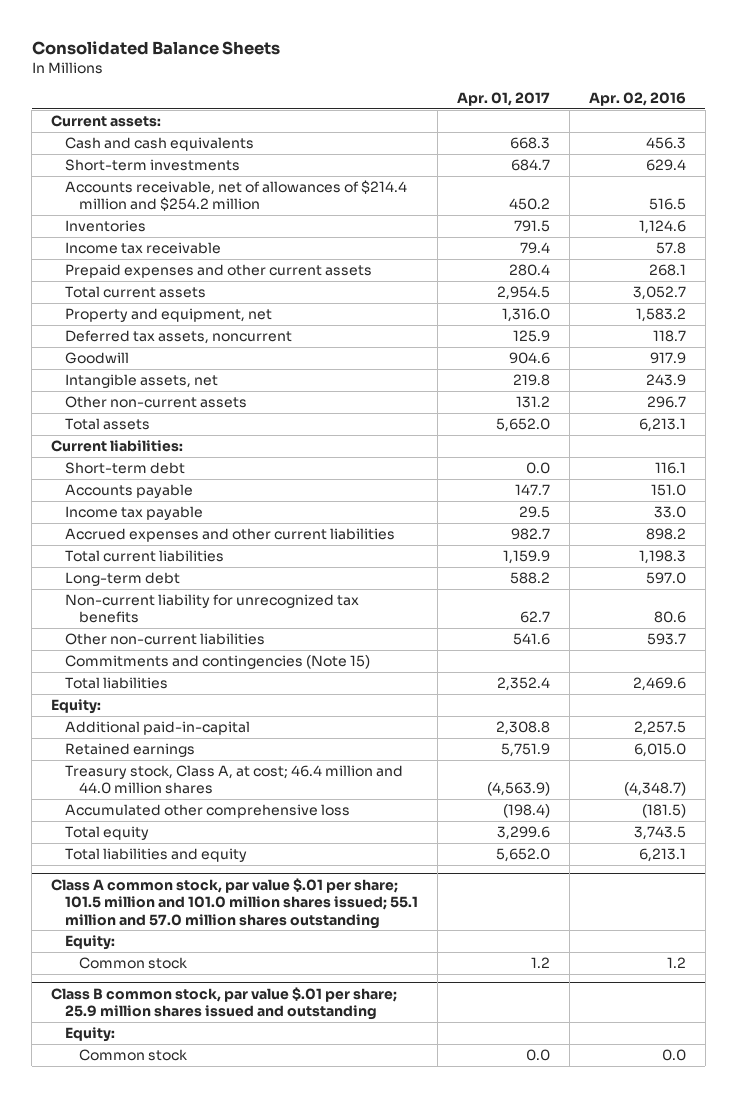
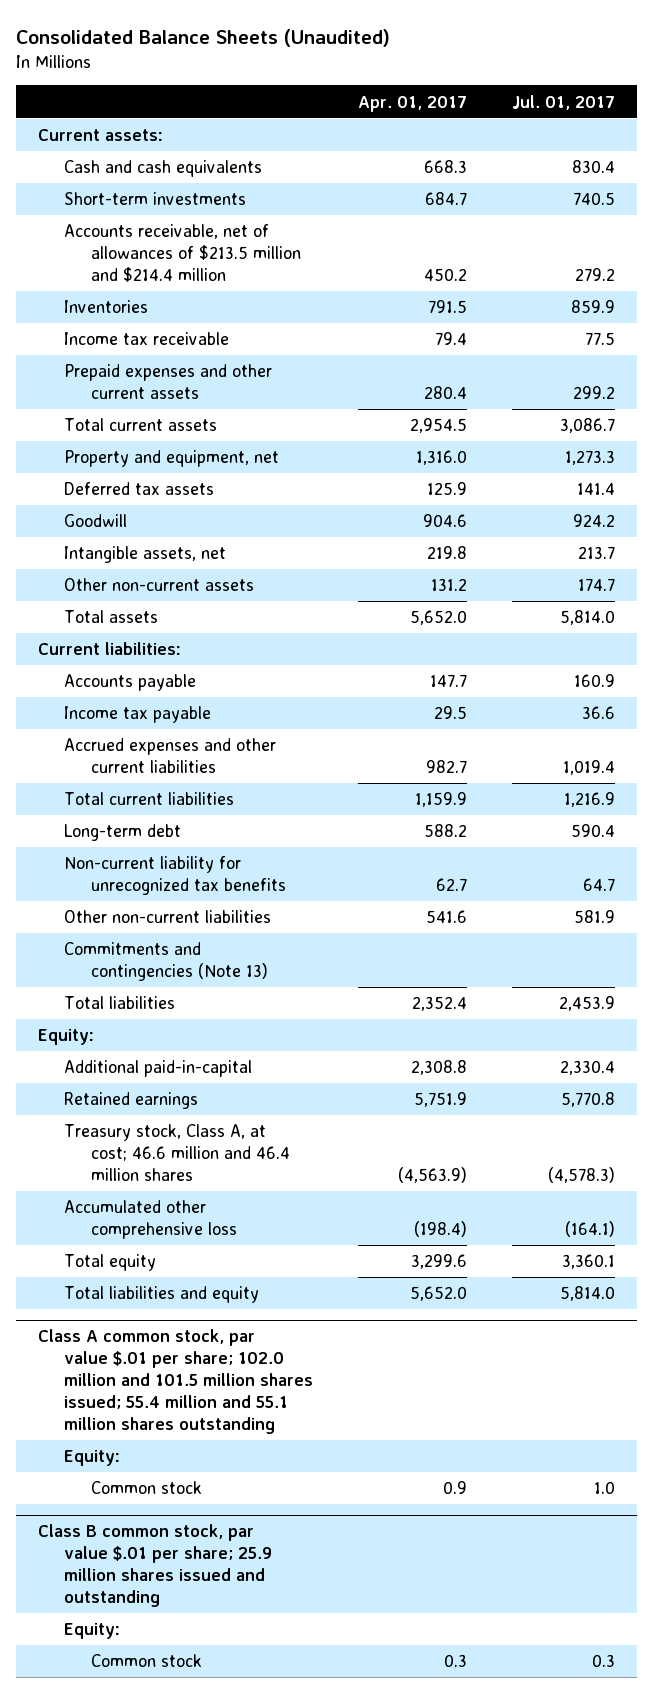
- Consolidated Balance Sheets
+ Consolidated Balance Sheets (Unaudited)
- | Apr. 01, 2017 | Apr. 02, 2016
+ | Apr. 01, 2017 | Jul. 01, 2017
- Accounts receivable, net of allowances of $214.4 million and $254.2 million | 450.2 | 516.5
+ Accounts receivable, net of allowances of $213.5 million and $214.4 million | 450.2 | 279.2
- Deferred tax assets, noncurrent | 125.9 | 118.7
+ Deferred tax assets | 125.9 | 141.4
- Short-term debt | 0.0 | 116.1
- Commitments and contingencies (Note 15)
+ Commitments and contingencies (Note 13)
- Treasury stock, Class A, at cost; 46.4 million and 44.0 million shares | (4,563.9) | (4,348.7)
+ Treasury stock, Class A, at cost; 46.6 million and 46.4 million shares | (4,563.9) | (4,578.3)
- Class A common stock, par value $.01 per share; 101.5 million and 101.0 million shares issued; 55.1 million and 57.0 million shares outstanding
+ Class A common stock, par value $.01 per share; 102.0 million and 101.5 million shares issued; 55.4 million and 55.1 million shares outstanding
- Common stock | 1.2 | 1.2
+ Common stock | 0.9 | 1.0
@ Class B common stock, par value $.01 per share; 25.9 million shares issued and outstanding
- Common stock | 0.0 | 0.0
+ Common stock | 0.3 | 0.3

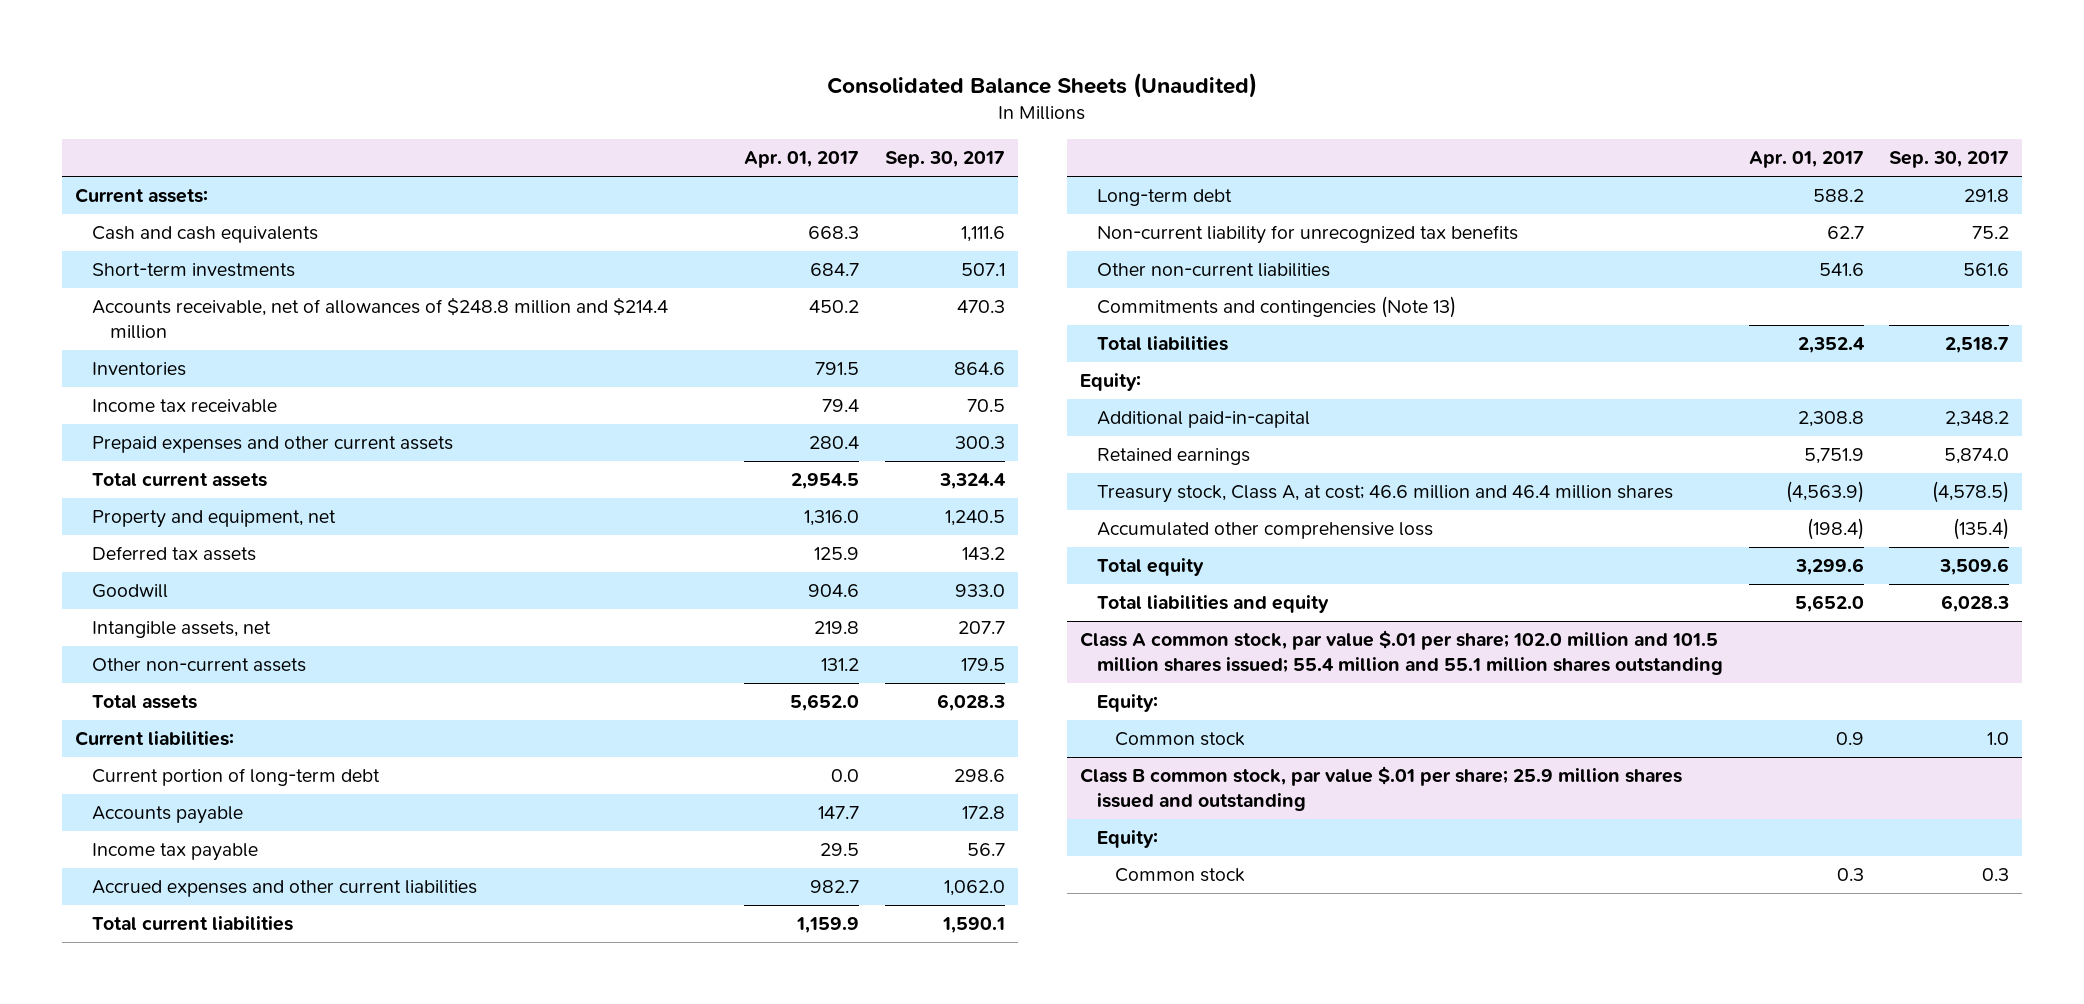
- | Apr. 01, 2017 | Jul. 01, 2017
+ | Apr. 01, 2017 | Sep. 30, 2017
- Accounts receivable, net of allowances of $213.5 million and $214.4 million | 450.2 | 279.2
+ Accounts receivable, net of allowances of $248.8 million and $214.4 million | 450.2 | 470.3
+ Current portion of long-term debt | 0.0 | 298.6

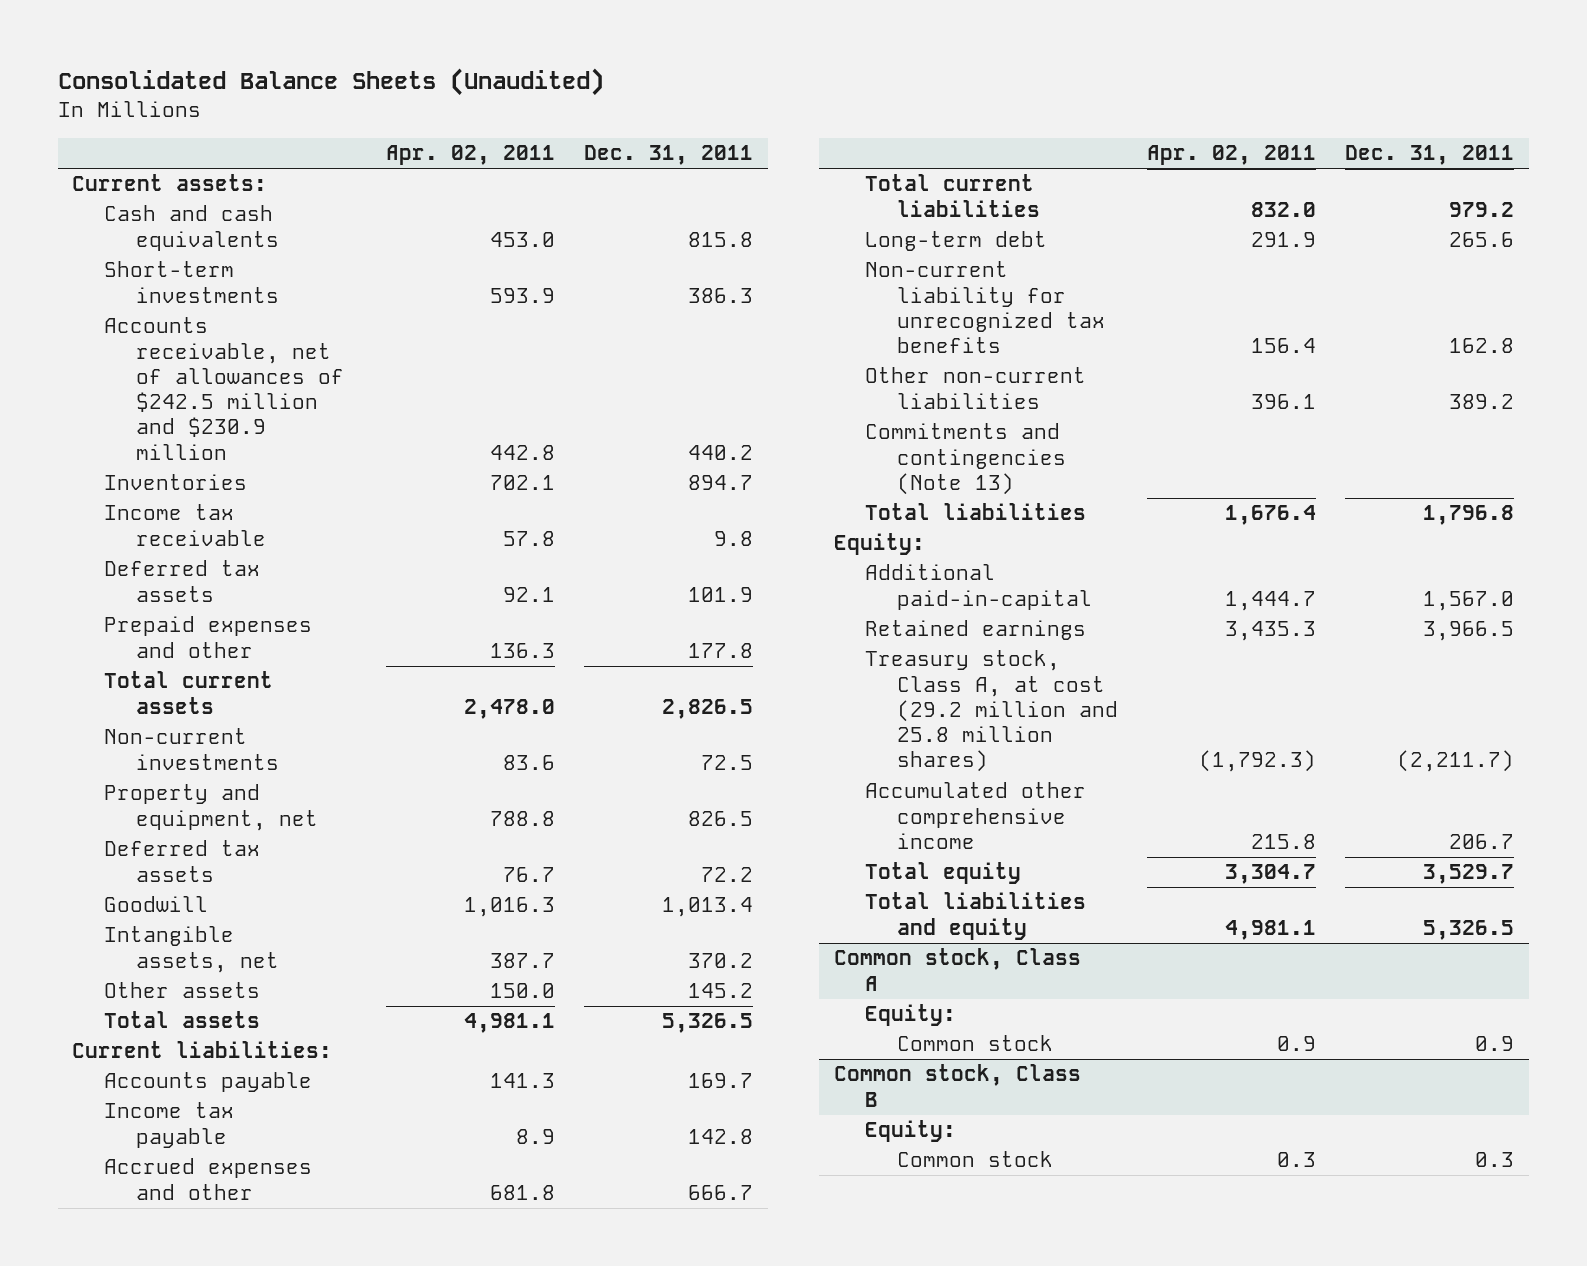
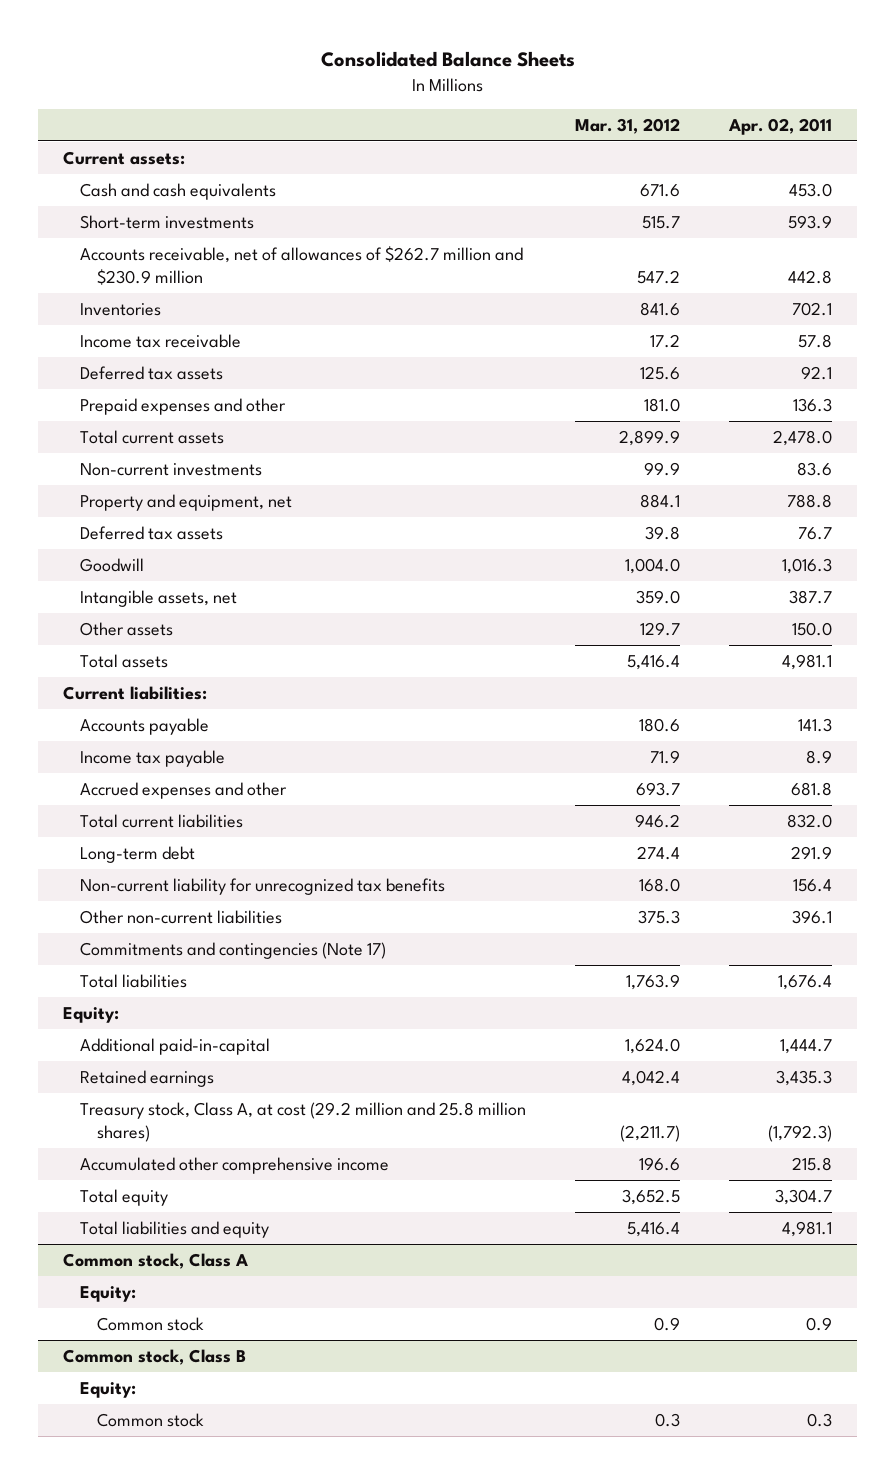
- Consolidated Balance Sheets (Unaudited)
+ Consolidated Balance Sheets
- | Apr. 02, 2011 | Dec. 31, 2011
+ | Mar. 31, 2012 | Apr. 02, 2011
- Accounts receivable, net of allowances of $242.5 million and $230.9 million | 442.8 | 440.2
+ Accounts receivable, net of allowances of $262.7 million and $230.9 million | 547.2 | 442.8
- Commitments and contingencies (Note 13)
+ Commitments and contingencies (Note 17)

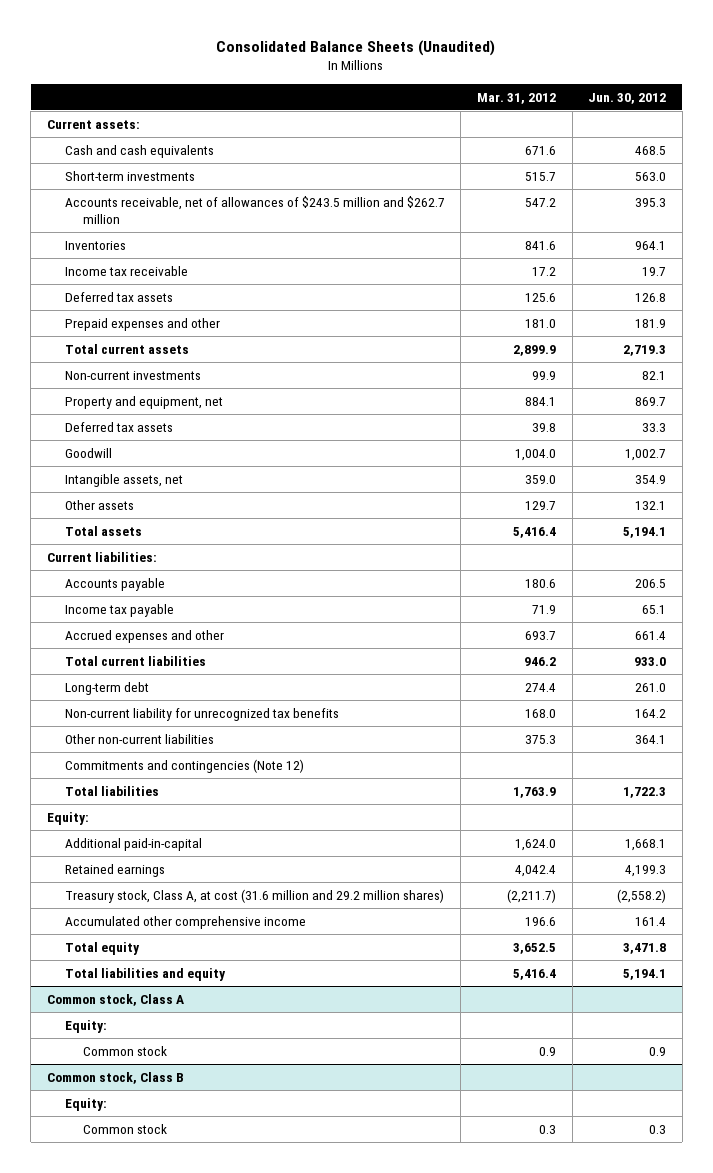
- Consolidated Balance Sheets
+ Consolidated Balance Sheets (Unaudited)
- | Mar. 31, 2012 | Apr. 02, 2011
+ | Mar. 31, 2012 | Jun. 30, 2012
- Accounts receivable, net of allowances of $262.7 million and $230.9 million | 547.2 | 442.8
+ Accounts receivable, net of allowances of $243.5 million and $262.7 million | 547.2 | 395.3
- Commitments and contingencies (Note 17)
+ Commitments and contingencies (Note 12)
- Treasury stock, Class A, at cost (29.2 million and 25.8 million shares) | (2,211.7) | (1,792.3)
+ Treasury stock, Class A, at cost (31.6 million and 29.2 million shares) | (2,211.7) | (2,558.2)

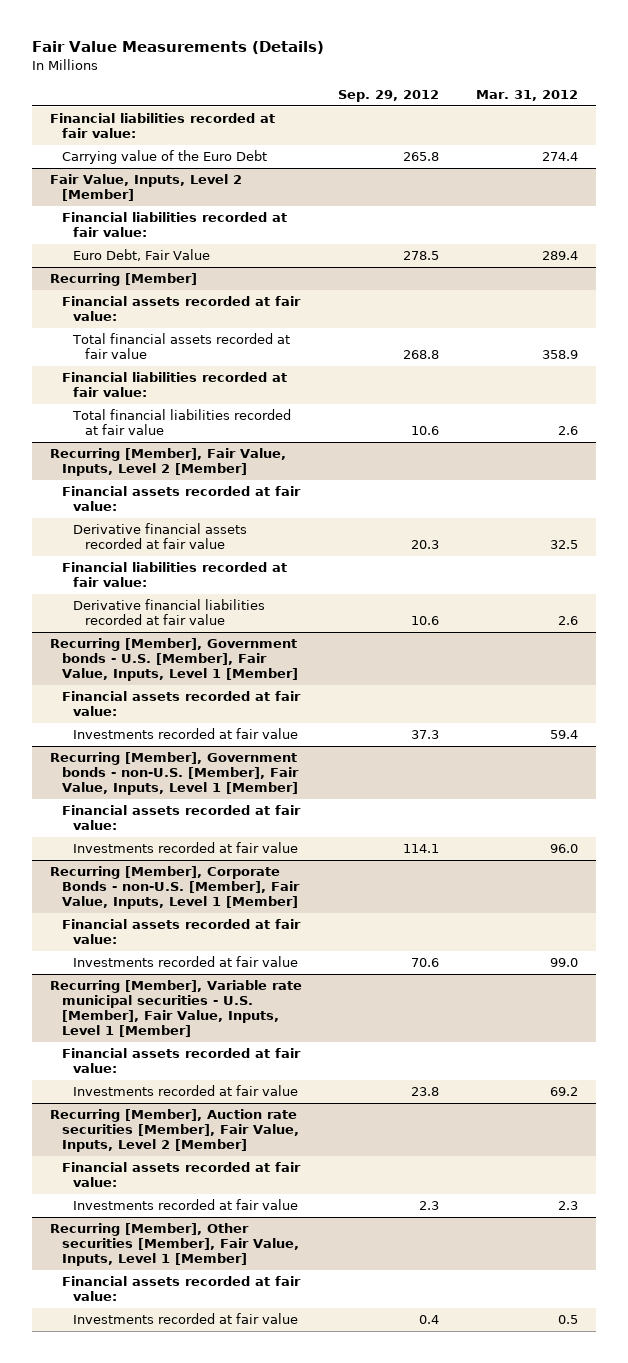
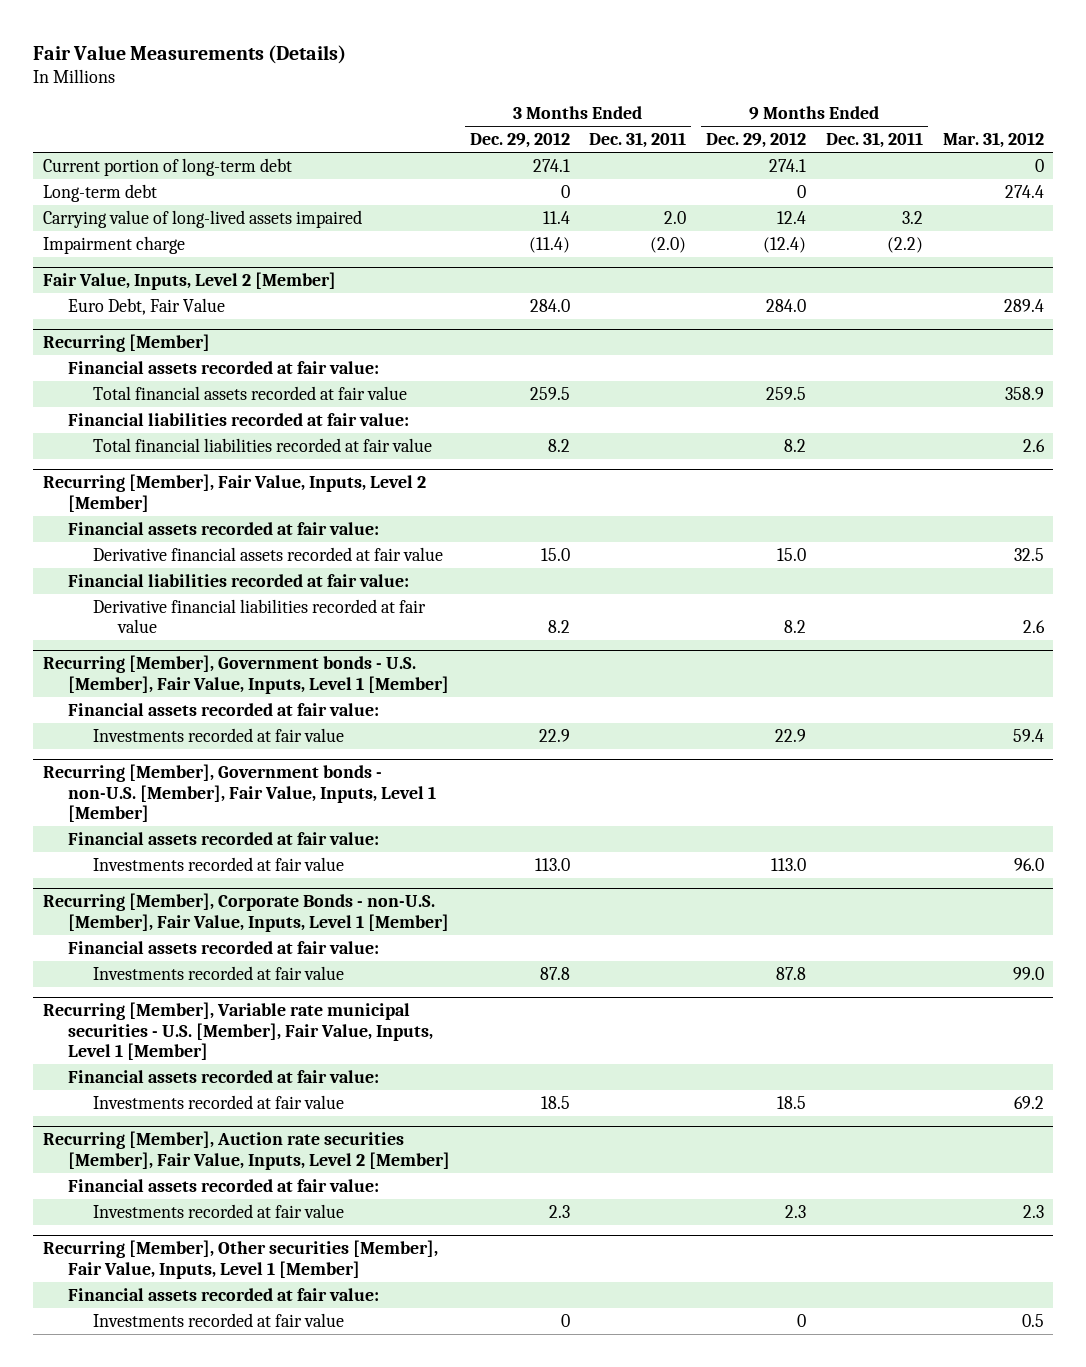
- | Sep. 29, 2012 | Mar. 31, 2012
+ | 3 Months Ended Dec. 29, 2012 | 3 Months Ended Dec. 31, 2011 | 9 Months Ended Dec. 29, 2012 | 9 Months Ended Dec. 31, 2011 | Mar. 31, 2012
- Financial liabilities recorded at fair value:
- Carrying value of the Euro Debt | 265.8 | 274.4
+ Current portion of long-term debt | 274.1 | | 274.1 | | 0
+ Long-term debt | 0 | | 0 | | 274.4
+ Carrying value of long-lived assets impaired | 11.4 | 2.0 | 12.4 | 3.2 |
+ Impairment charge | (11.4) | (2.0) | (12.4) | (2.2) |
@ Fair Value, Inputs, Level 2 [Member]
- Financial liabilities recorded at fair value:

